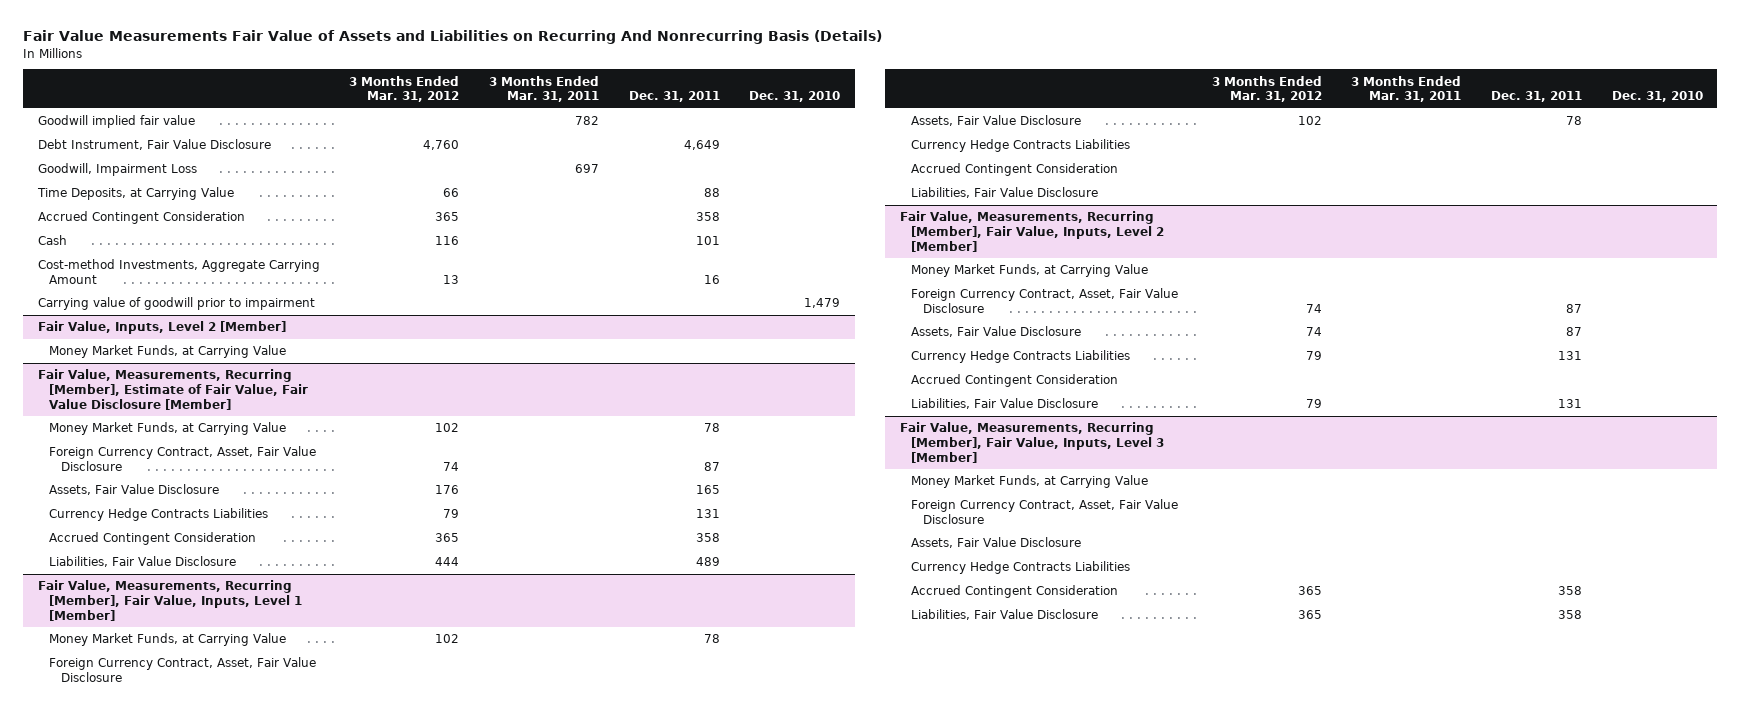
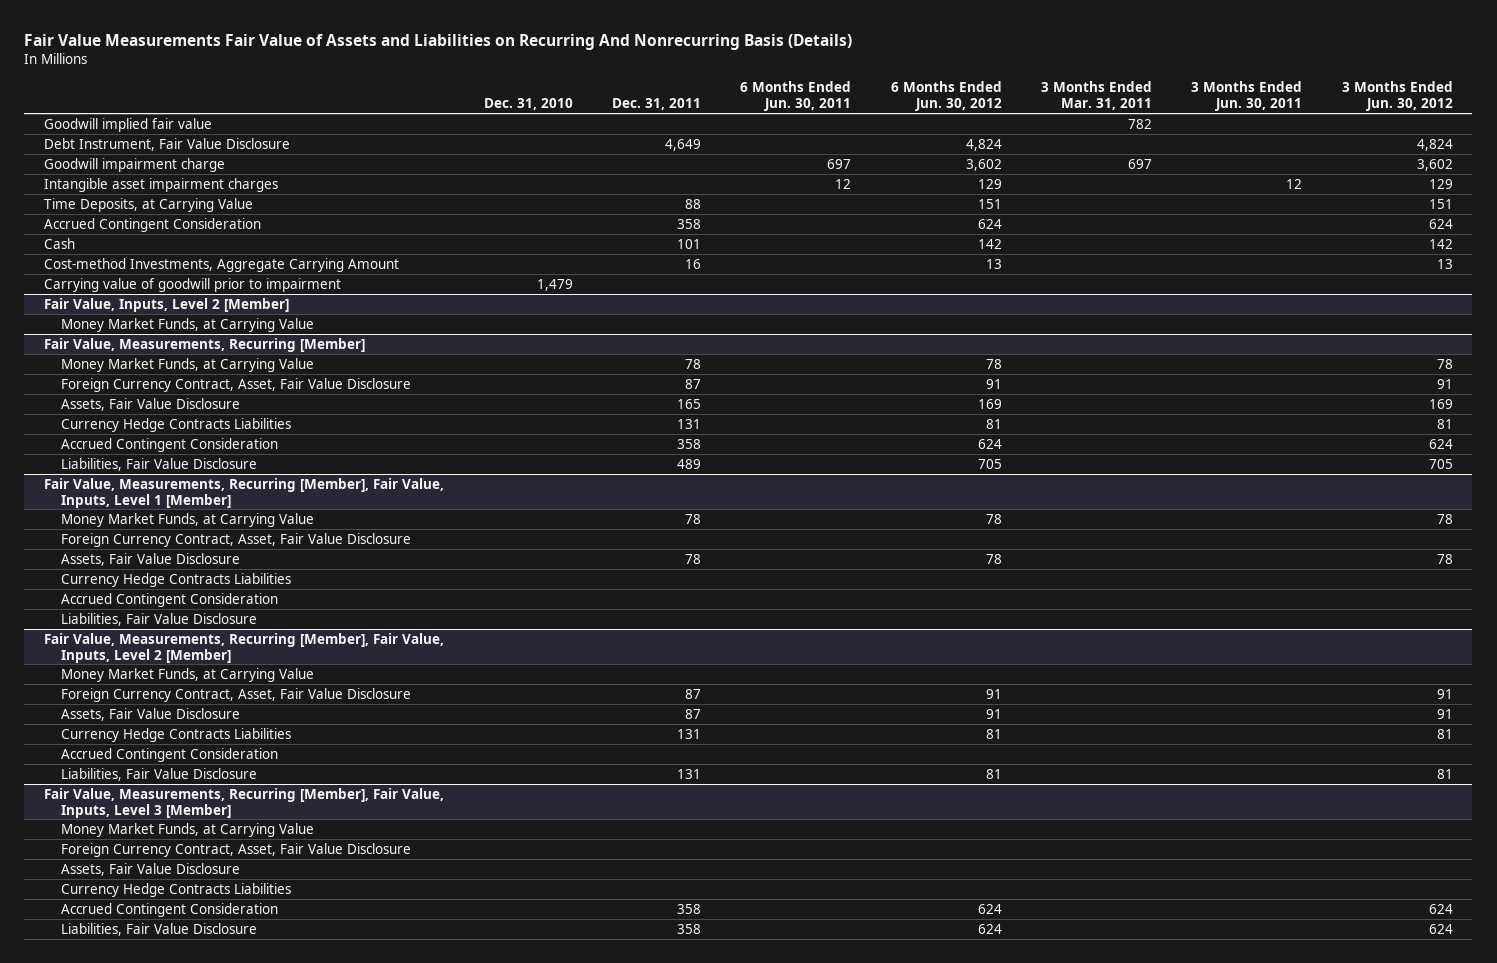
- | 3 Months Ended Mar. 31, 2012 | 3 Months Ended Mar. 31, 2011 | Dec. 31, 2011 | Dec. 31, 2010
+ | Dec. 31, 2010 | Dec. 31, 2011 | 6 Months Ended Jun. 30, 2011 | 6 Months Ended Jun. 30, 2012 | 3 Months Ended Mar. 31, 2011 | 3 Months Ended Jun. 30, 2011 | 3 Months Ended Jun. 30, 2012
- Goodwill, Impairment Loss | | 697 | |
+ Goodwill impairment charge | | | 697 | 3,602 | 697 | | 3,602
+ Intangible asset impairment charges | | | 12 | 129 | | 12 | 129
- Fair Value, Measurements, Recurring [Member], Estimate of Fair Value, Fair Value Disclosure [Member]
+ Fair Value, Measurements, Recurring [Member]

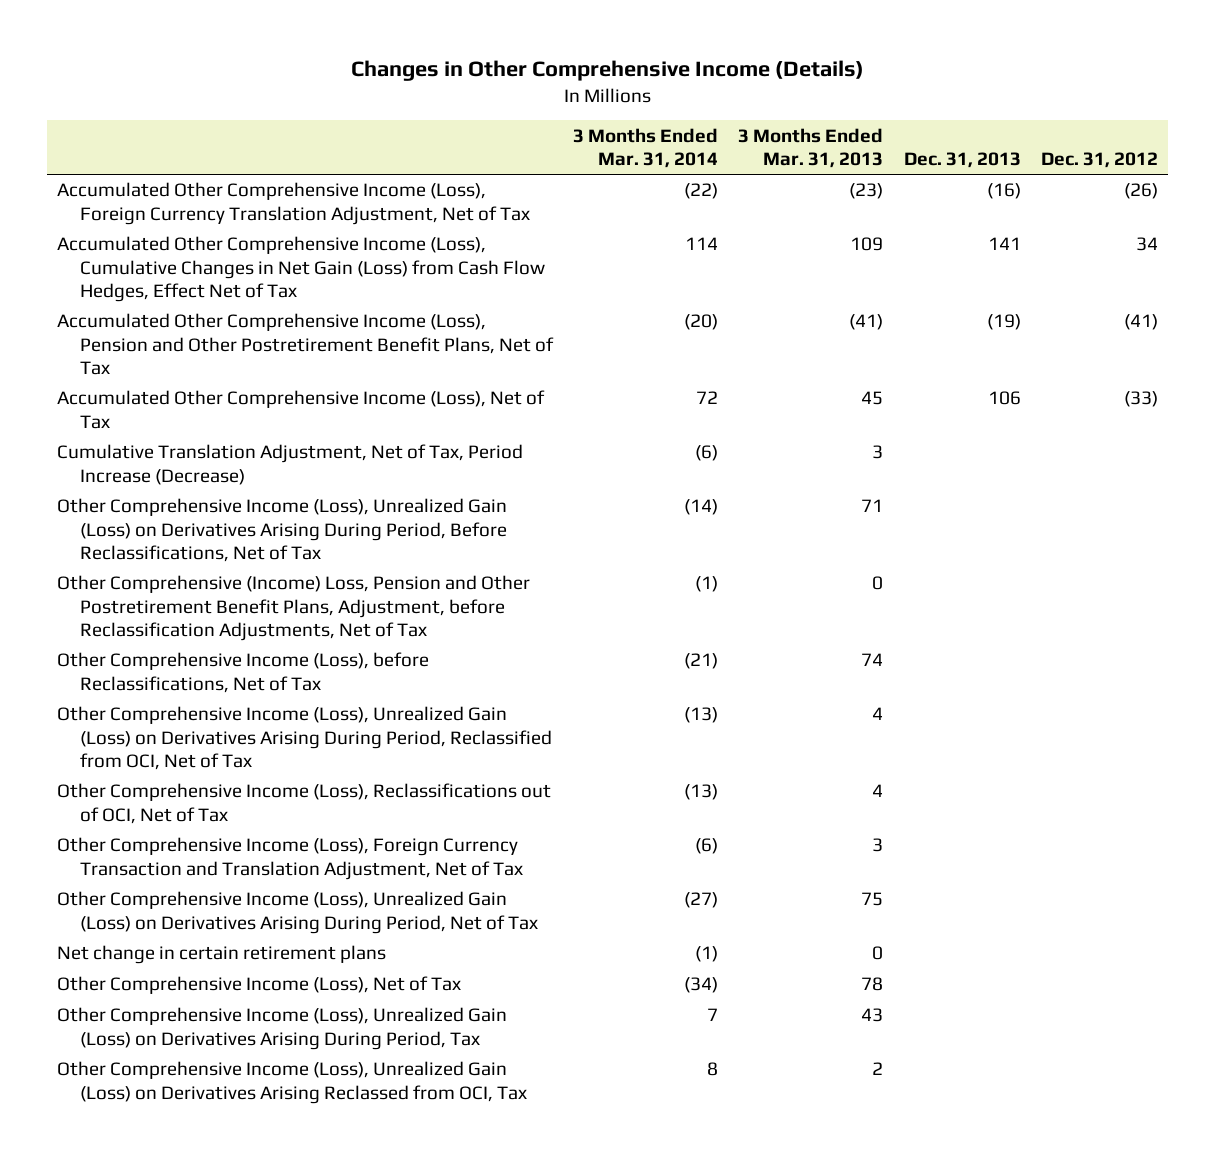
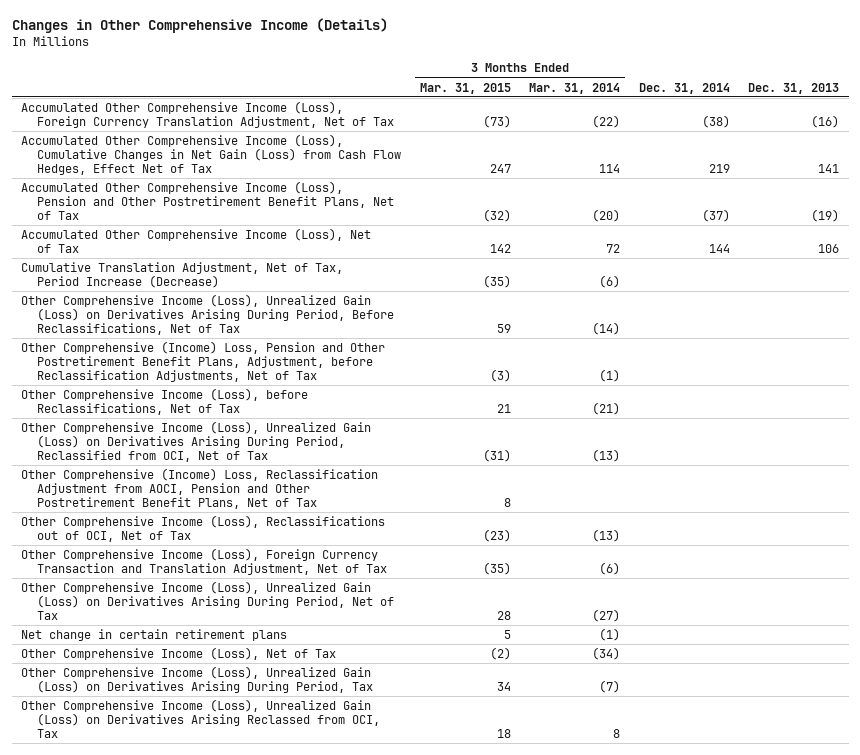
- | 3 Months Ended Mar. 31, 2014 | 3 Months Ended Mar. 31, 2013 | Dec. 31, 2013 | Dec. 31, 2012
+ | 3 Months Ended Mar. 31, 2015 | 3 Months Ended Mar. 31, 2014 | Dec. 31, 2014 | Dec. 31, 2013
+ Other Comprehensive (Income) Loss, Reclassification Adjustment from AOCI, Pension and Other Postretirement Benefit Plans, Net of Tax | 8 | | |
- Other Comprehensive Income (Loss), Unrealized Gain (Loss) on Derivatives Arising During Period, Tax | 7 | 43 | |
+ Other Comprehensive Income (Loss), Unrealized Gain (Loss) on Derivatives Arising During Period, Tax | 34 | (7) | |

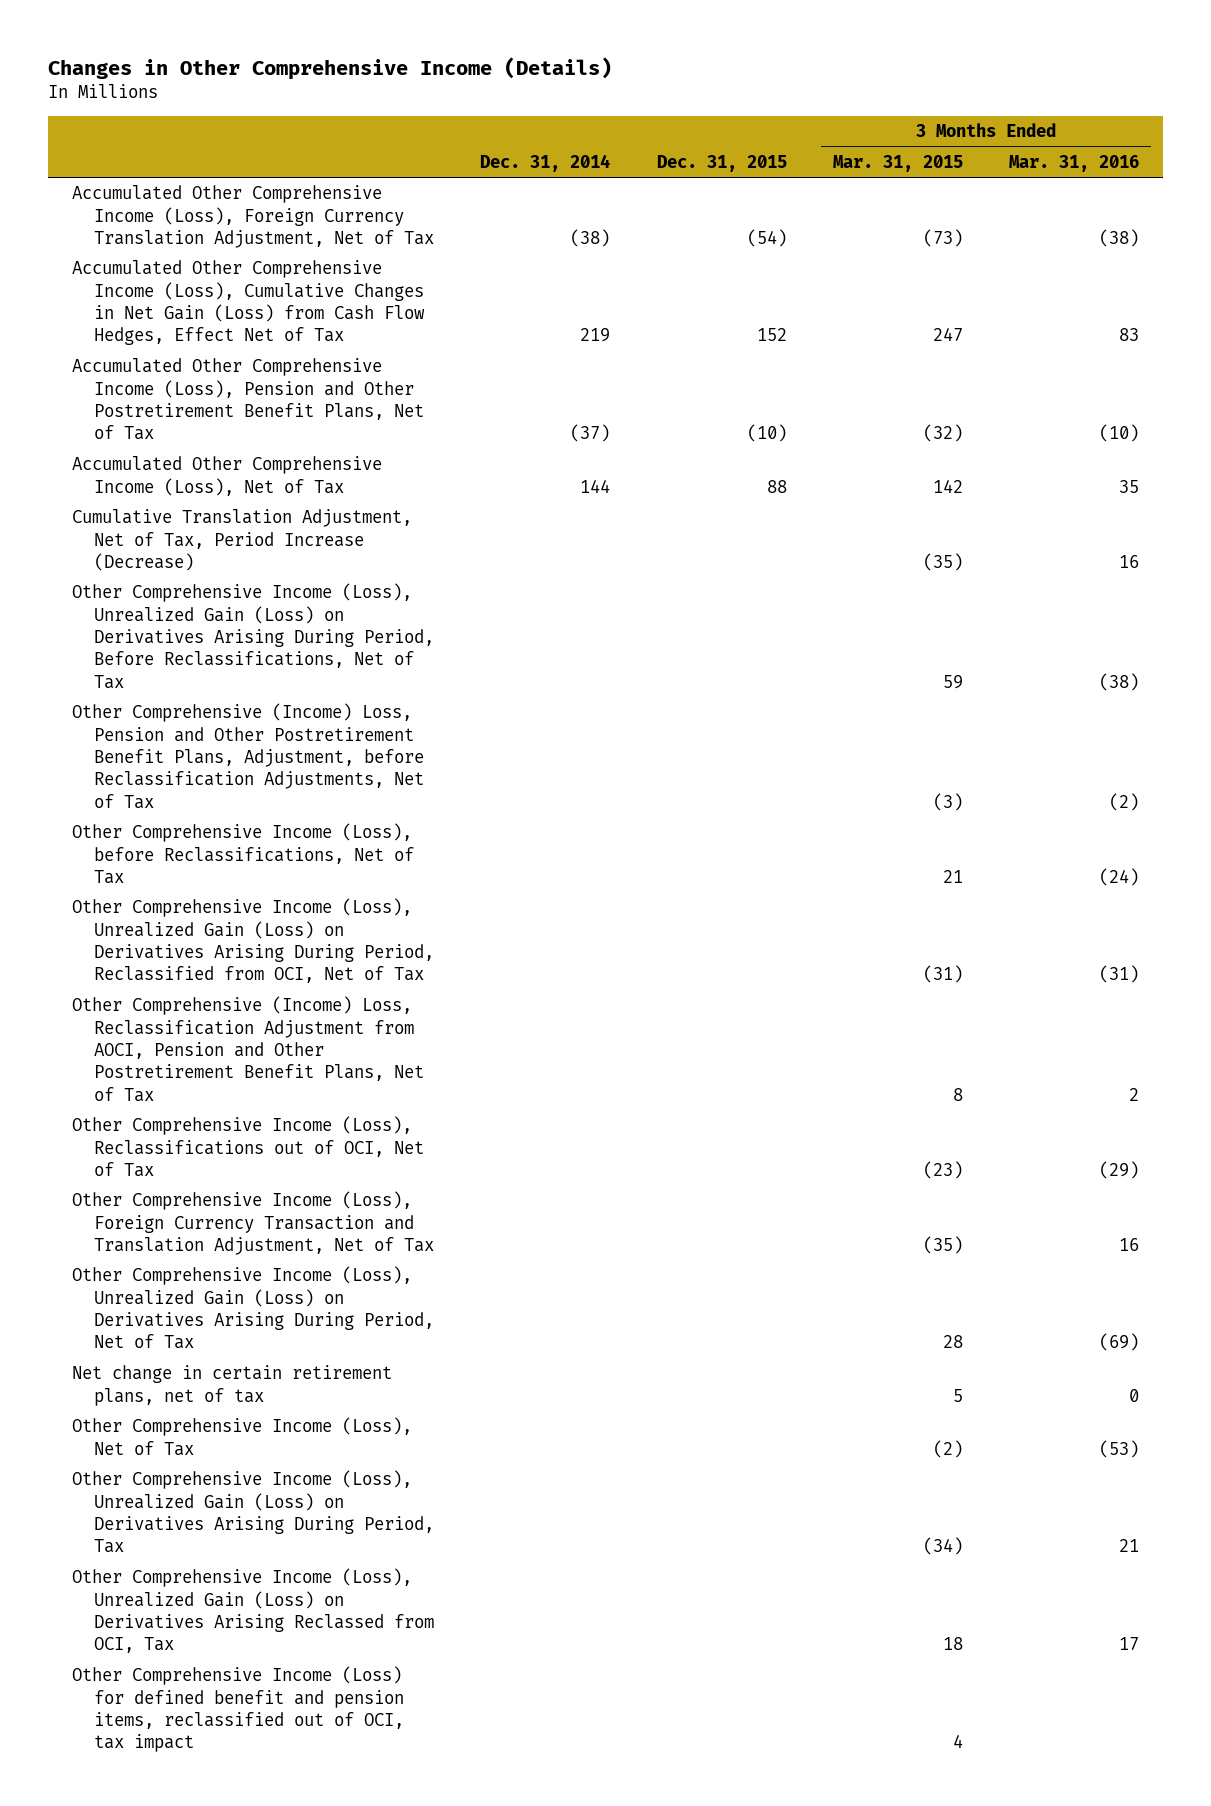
- | 3 Months Ended Mar. 31, 2015 | 3 Months Ended Mar. 31, 2014 | Dec. 31, 2014 | Dec. 31, 2013
+ | Dec. 31, 2014 | Dec. 31, 2015 | 3 Months Ended Mar. 31, 2015 | 3 Months Ended Mar. 31, 2016
- Net change in certain retirement plans | 5 | (1) | |
+ Net change in certain retirement plans, net of tax | | | 5 | 0
- Other Comprehensive Income (Loss), Unrealized Gain (Loss) on Derivatives Arising During Period, Tax | 34 | (7) | |
+ Other Comprehensive Income (Loss), Unrealized Gain (Loss) on Derivatives Arising During Period, Tax | | | (34) | 21
+ Other Comprehensive Income (Loss) for defined benefit and pension items, reclassified out of OCI, tax impact | | | 4 |

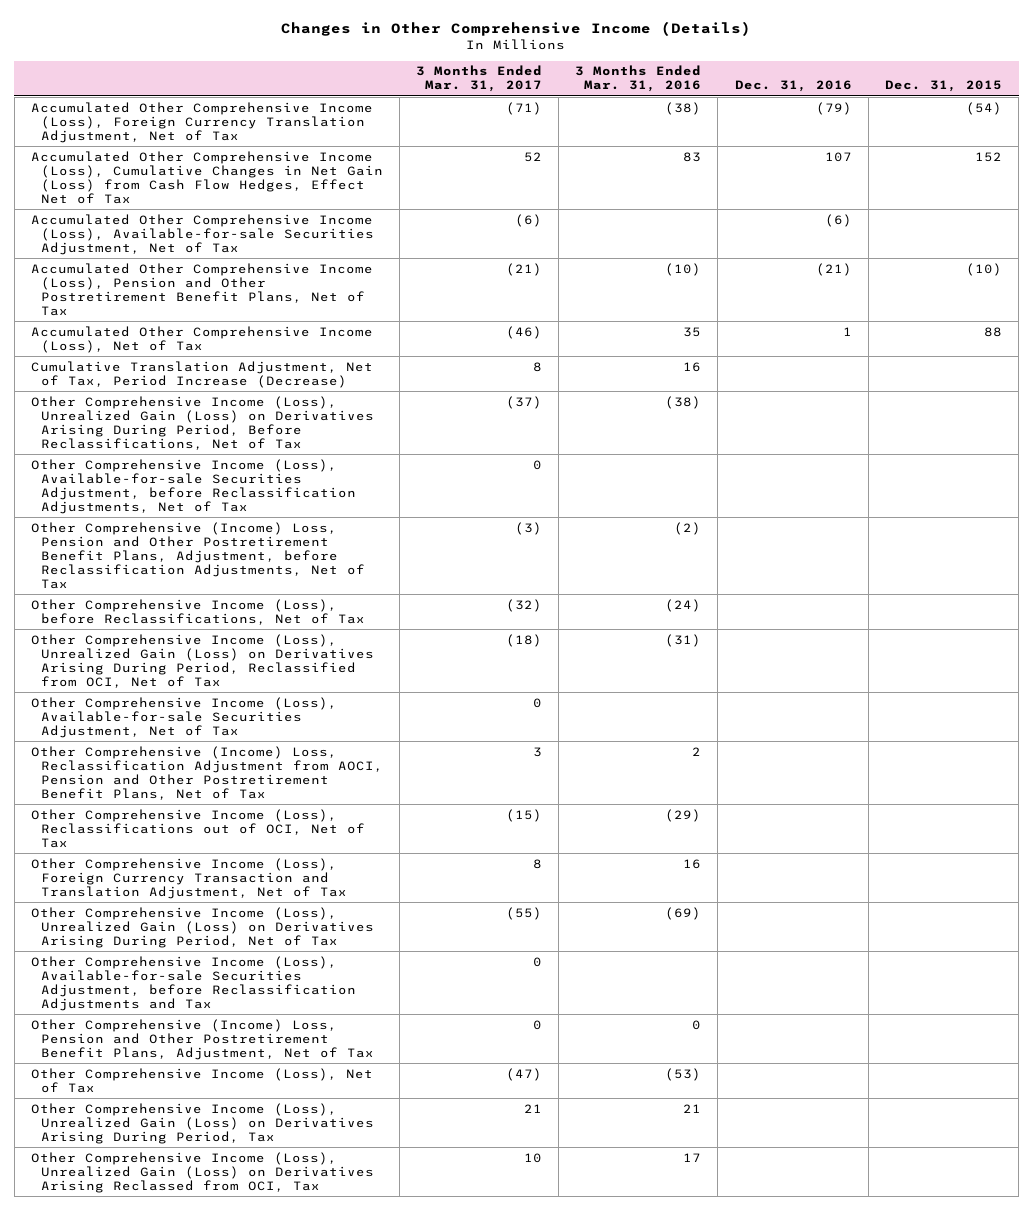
- | Dec. 31, 2014 | Dec. 31, 2015 | 3 Months Ended Mar. 31, 2015 | 3 Months Ended Mar. 31, 2016
+ | 3 Months Ended Mar. 31, 2017 | 3 Months Ended Mar. 31, 2016 | Dec. 31, 2016 | Dec. 31, 2015
+ Accumulated Other Comprehensive Income (Loss), Available-for-sale Securities Adjustment, Net of Tax | (6) | | (6) |
+ Other Comprehensive Income (Loss), Available-for-sale Securities Adjustment, before Reclassification Adjustments, Net of Tax | 0 | | |
+ Other Comprehensive Income (Loss), Available-for-sale Securities Adjustment, Net of Tax | 0 | | |
- Net change in certain retirement plans, net of tax | | | 5 | 0
+ Other Comprehensive Income (Loss), Available-for-sale Securities Adjustment, before Reclassification Adjustments and Tax | 0 | | |
+ Other Comprehensive (Income) Loss, Pension and Other Postretirement Benefit Plans, Adjustment, Net of Tax | 0 | 0 | |
- Other Comprehensive Income (Loss) for defined benefit and pension items, reclassified out of OCI, tax impact | | | 4 |

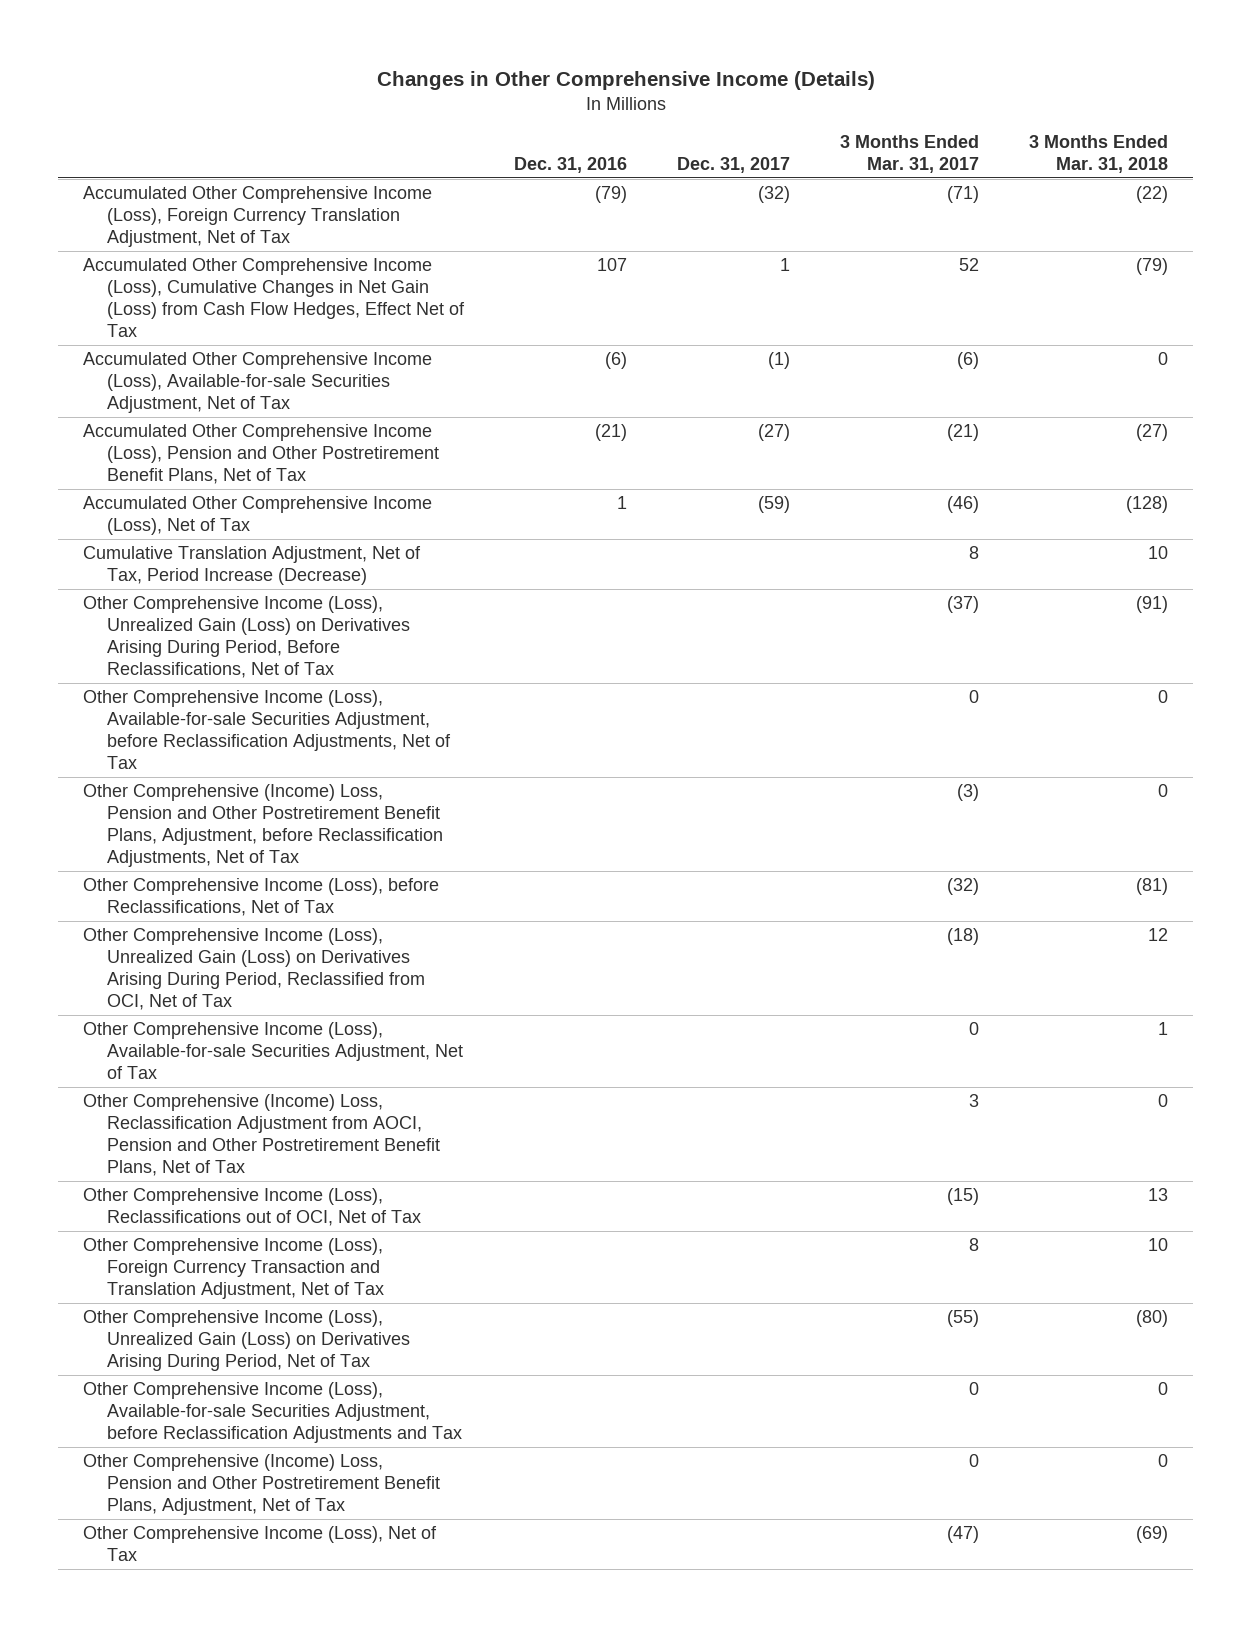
- | 3 Months Ended Mar. 31, 2017 | 3 Months Ended Mar. 31, 2016 | Dec. 31, 2016 | Dec. 31, 2015
+ | Dec. 31, 2016 | Dec. 31, 2017 | 3 Months Ended Mar. 31, 2017 | 3 Months Ended Mar. 31, 2018
- Other Comprehensive Income (Loss), Unrealized Gain (Loss) on Derivatives Arising During Period, Tax | 21 | 21 | |
- Other Comprehensive Income (Loss), Unrealized Gain (Loss) on Derivatives Arising Reclassed from OCI, Tax | 10 | 17 | |

